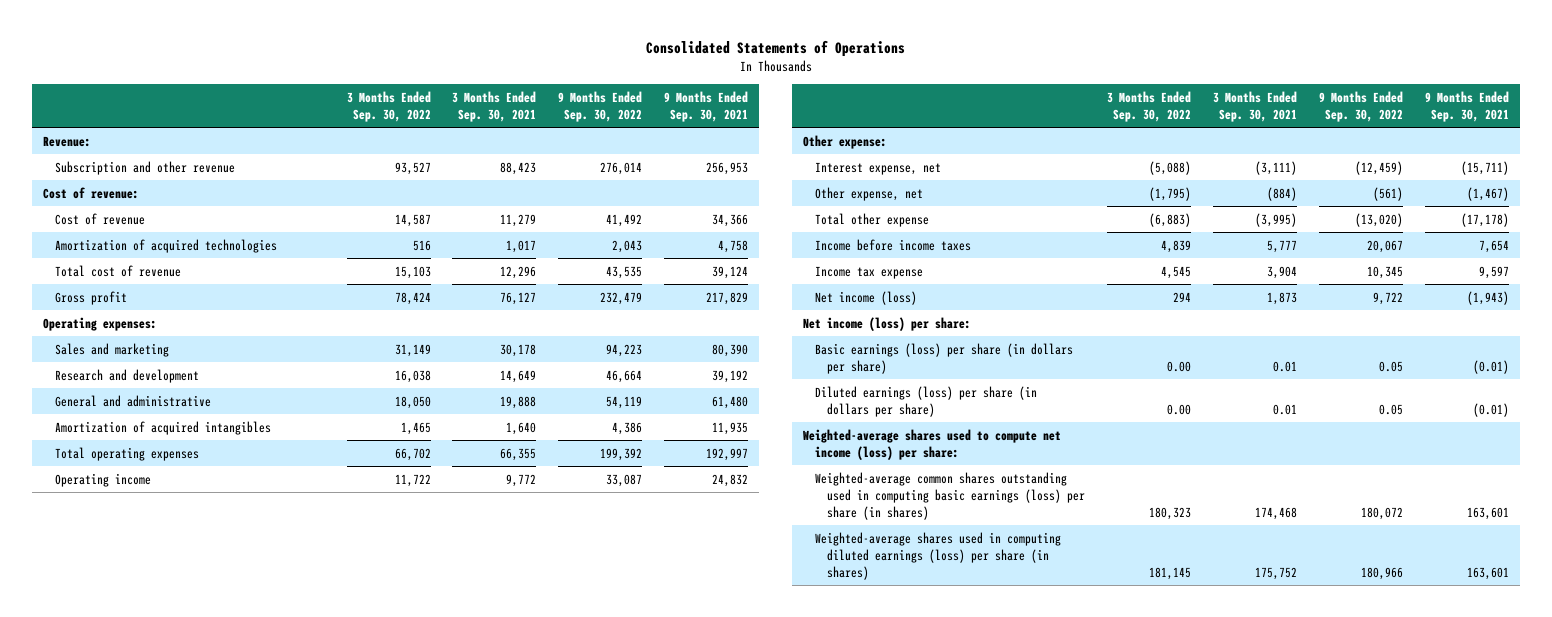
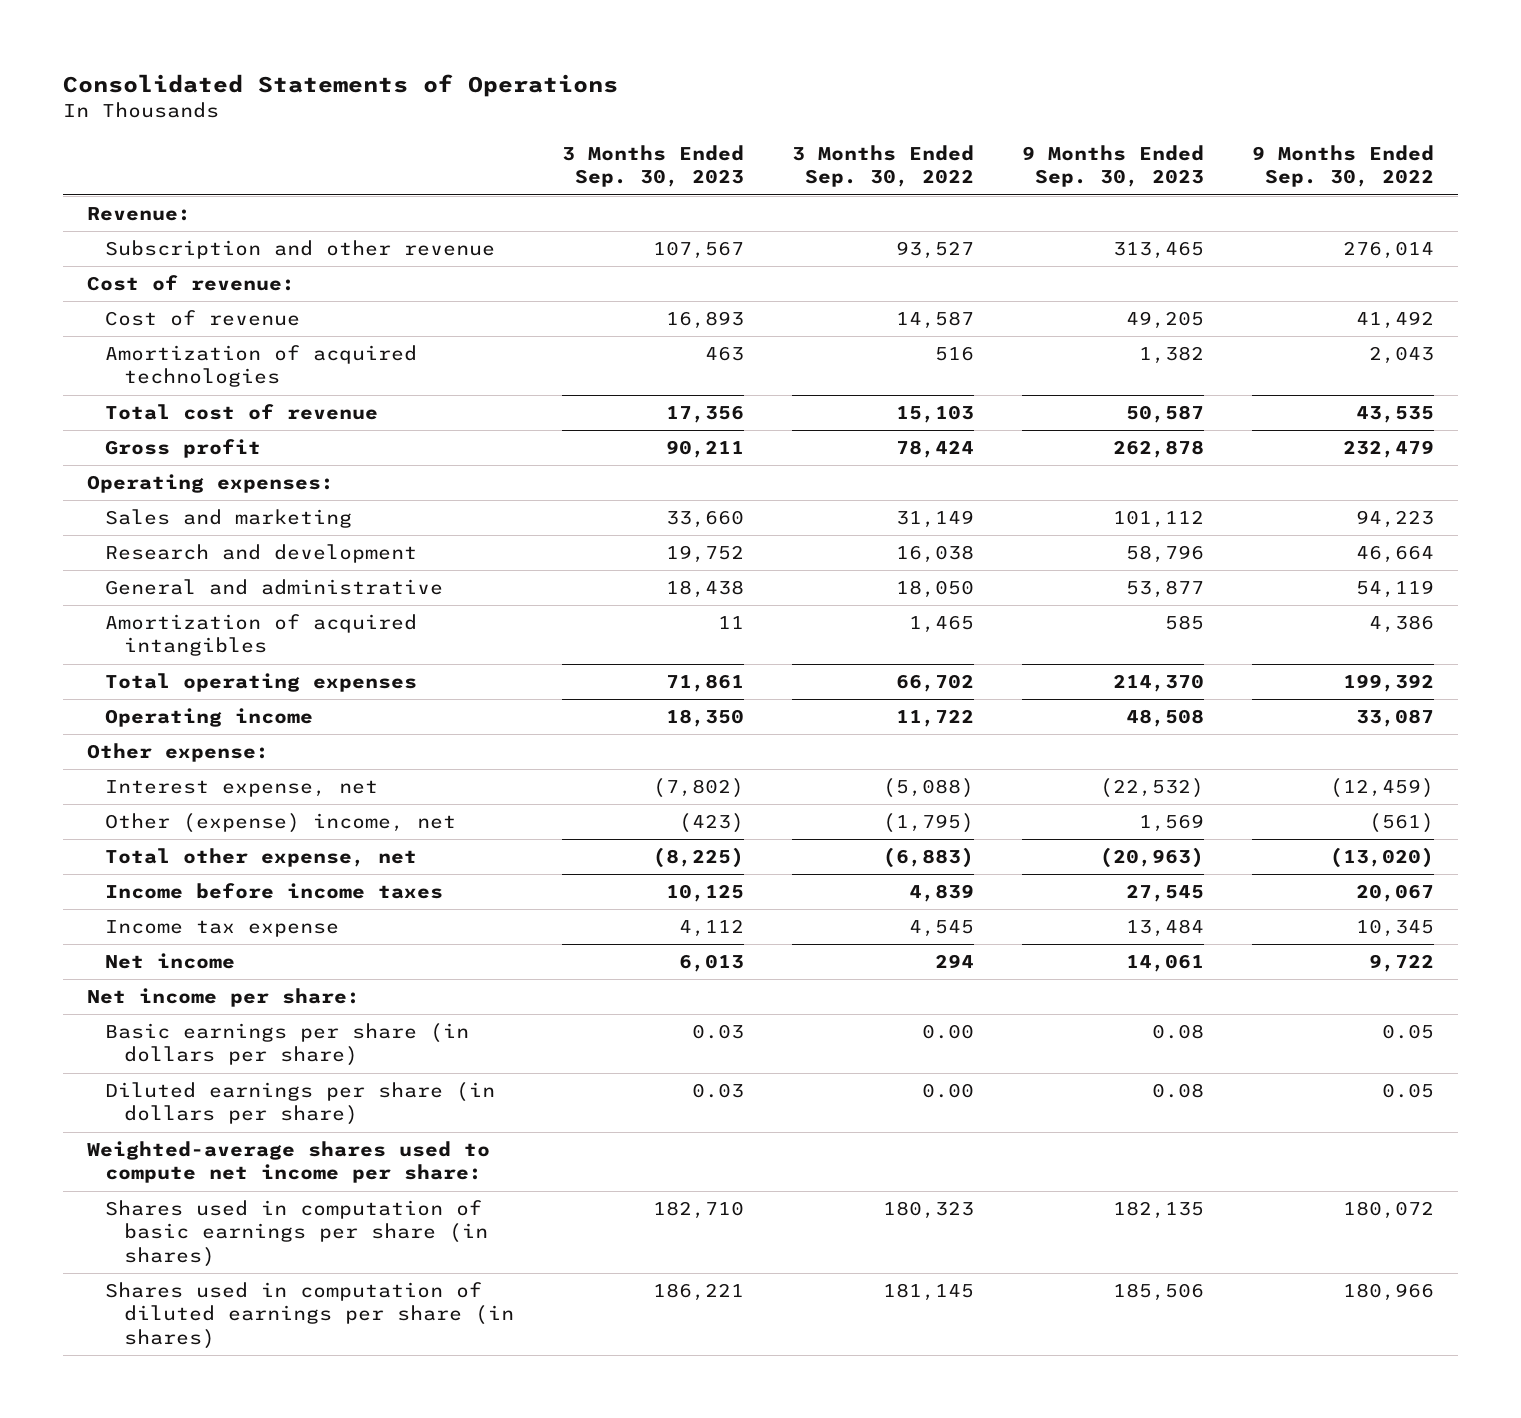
- | 3 Months Ended Sep. 30, 2022 | 3 Months Ended Sep. 30, 2021 | 9 Months Ended Sep. 30, 2022 | 9 Months Ended Sep. 30, 2021
+ | 3 Months Ended Sep. 30, 2023 | 3 Months Ended Sep. 30, 2022 | 9 Months Ended Sep. 30, 2023 | 9 Months Ended Sep. 30, 2022
- Other expense, net | (1,795) | (884) | (561) | (1,467)
- Total other expense | (6,883) | (3,995) | (13,020) | (17,178)
+ Other (expense) income, net | (423) | (1,795) | 1,569 | (561)
+ Total other expense, net | (8,225) | (6,883) | (20,963) | (13,020)
- Net income (loss) | 294 | 1,873 | 9,722 | (1,943)
- Net income (loss) per share:
- Basic earnings (loss) per share (in dollars per share) | 0.00 | 0.01 | 0.05 | (0.01)
- Diluted earnings (loss) per share (in dollars per share) | 0.00 | 0.01 | 0.05 | (0.01)
- Weighted-average shares used to compute net income (loss) per share:
- Weighted-average common shares outstanding used in computing basic earnings (loss) per share (in shares) | 180,323 | 174,468 | 180,072 | 163,601
- Weighted-average shares used in computing diluted earnings (loss) per share (in shares) | 181,145 | 175,752 | 180,966 | 163,601
+ Net income | 6,013 | 294 | 14,061 | 9,722
+ Net income per share:
+ Basic earnings per share (in dollars per share) | 0.03 | 0.00 | 0.08 | 0.05
+ Diluted earnings per share (in dollars per share) | 0.03 | 0.00 | 0.08 | 0.05
+ Weighted-average shares used to compute net income per share:
+ Shares used in computation of basic earnings per share (in shares) | 182,710 | 180,323 | 182,135 | 180,072
+ Shares used in computation of diluted earnings per share (in shares) | 186,221 | 181,145 | 185,506 | 180,966

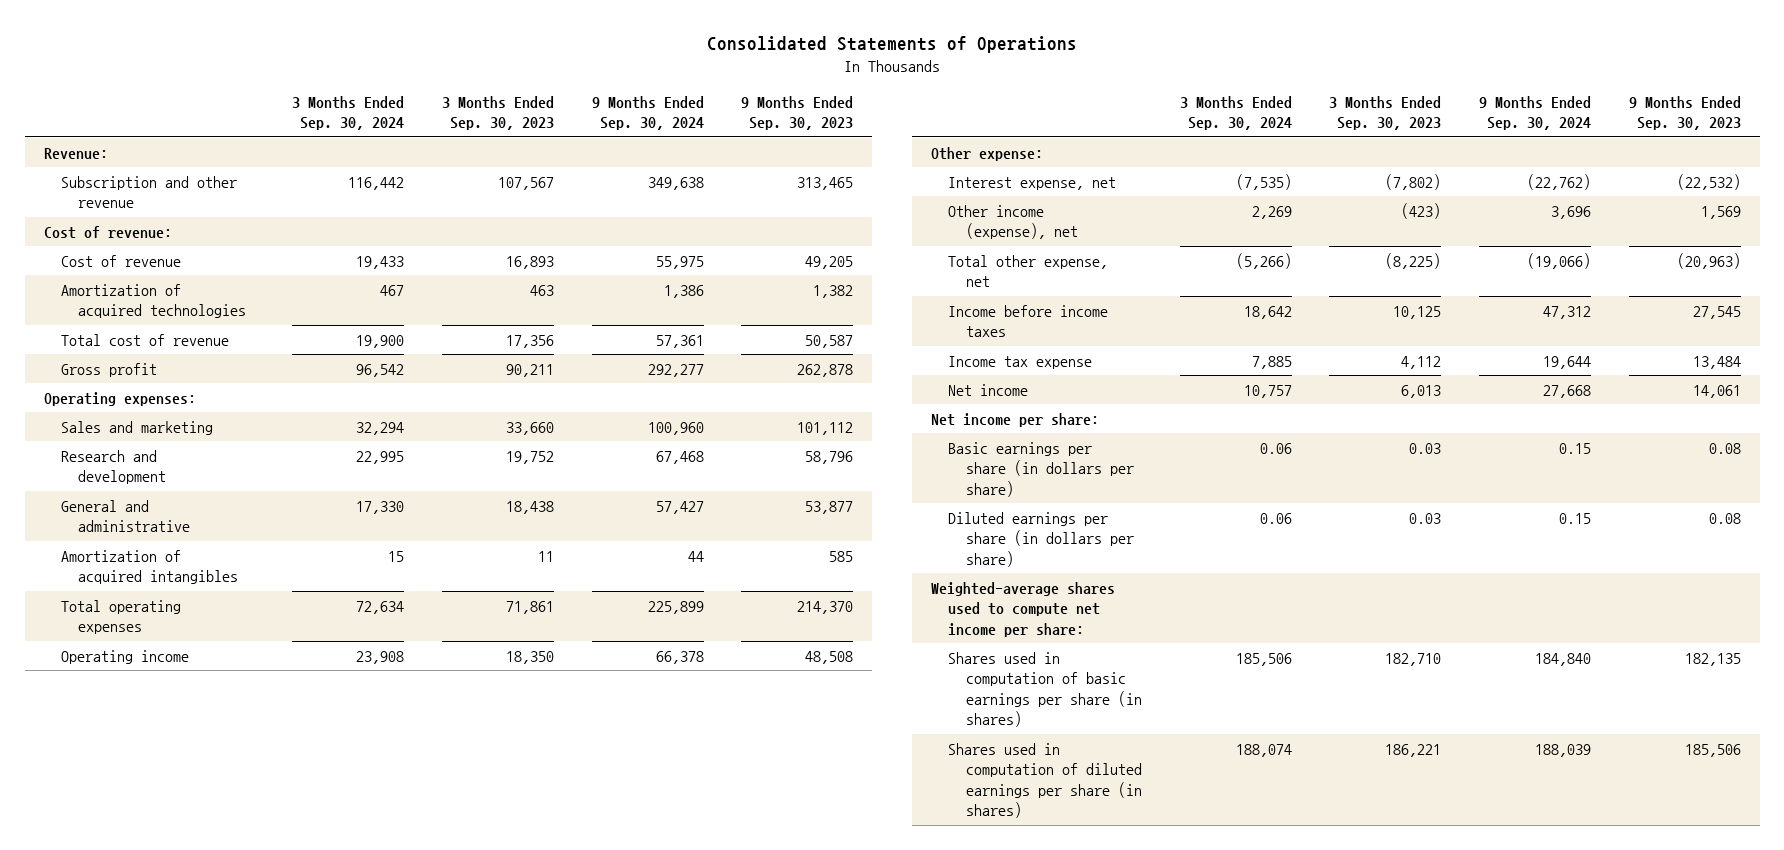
- | 3 Months Ended Sep. 30, 2023 | 3 Months Ended Sep. 30, 2022 | 9 Months Ended Sep. 30, 2023 | 9 Months Ended Sep. 30, 2022
+ | 3 Months Ended Sep. 30, 2024 | 3 Months Ended Sep. 30, 2023 | 9 Months Ended Sep. 30, 2024 | 9 Months Ended Sep. 30, 2023
- Other (expense) income, net | (423) | (1,795) | 1,569 | (561)
+ Other income (expense), net | 2,269 | (423) | 3,696 | 1,569

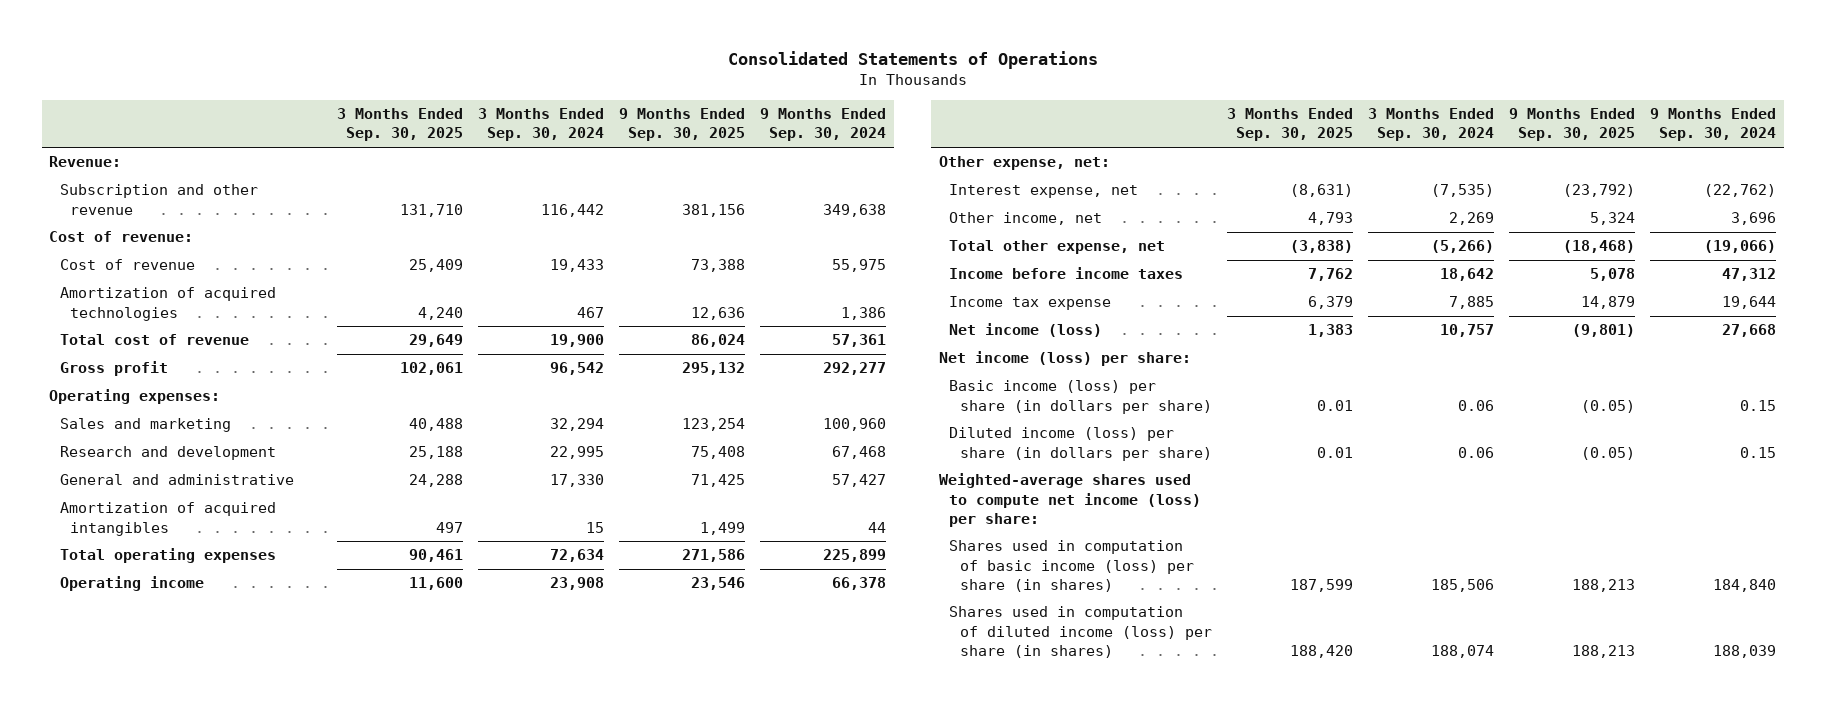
- | 3 Months Ended Sep. 30, 2024 | 3 Months Ended Sep. 30, 2023 | 9 Months Ended Sep. 30, 2024 | 9 Months Ended Sep. 30, 2023
+ | 3 Months Ended Sep. 30, 2025 | 3 Months Ended Sep. 30, 2024 | 9 Months Ended Sep. 30, 2025 | 9 Months Ended Sep. 30, 2024
- Other expense:
+ Other expense, net:
- Other income (expense), net | 2,269 | (423) | 3,696 | 1,569
+ Other income, net | 4,793 | 2,269 | 5,324 | 3,696
- Net income | 10,757 | 6,013 | 27,668 | 14,061
- Net income per share:
- Basic earnings per share (in dollars per share) | 0.06 | 0.03 | 0.15 | 0.08
- Diluted earnings per share (in dollars per share) | 0.06 | 0.03 | 0.15 | 0.08
- Weighted-average shares used to compute net income per share:
- Shares used in computation of basic earnings per share (in shares) | 185,506 | 182,710 | 184,840 | 182,135
- Shares used in computation of diluted earnings per share (in shares) | 188,074 | 186,221 | 188,039 | 185,506
+ Net income (loss) | 1,383 | 10,757 | (9,801) | 27,668
+ Net income (loss) per share:
+ Basic income (loss) per share (in dollars per share) | 0.01 | 0.06 | (0.05) | 0.15
+ Diluted income (loss) per share (in dollars per share) | 0.01 | 0.06 | (0.05) | 0.15
+ Weighted-average shares used to compute net income (loss) per share:
+ Shares used in computation of basic income (loss) per share (in shares) | 187,599 | 185,506 | 188,213 | 184,840
+ Shares used in computation of diluted income (loss) per share (in shares) | 188,420 | 188,074 | 188,213 | 188,039

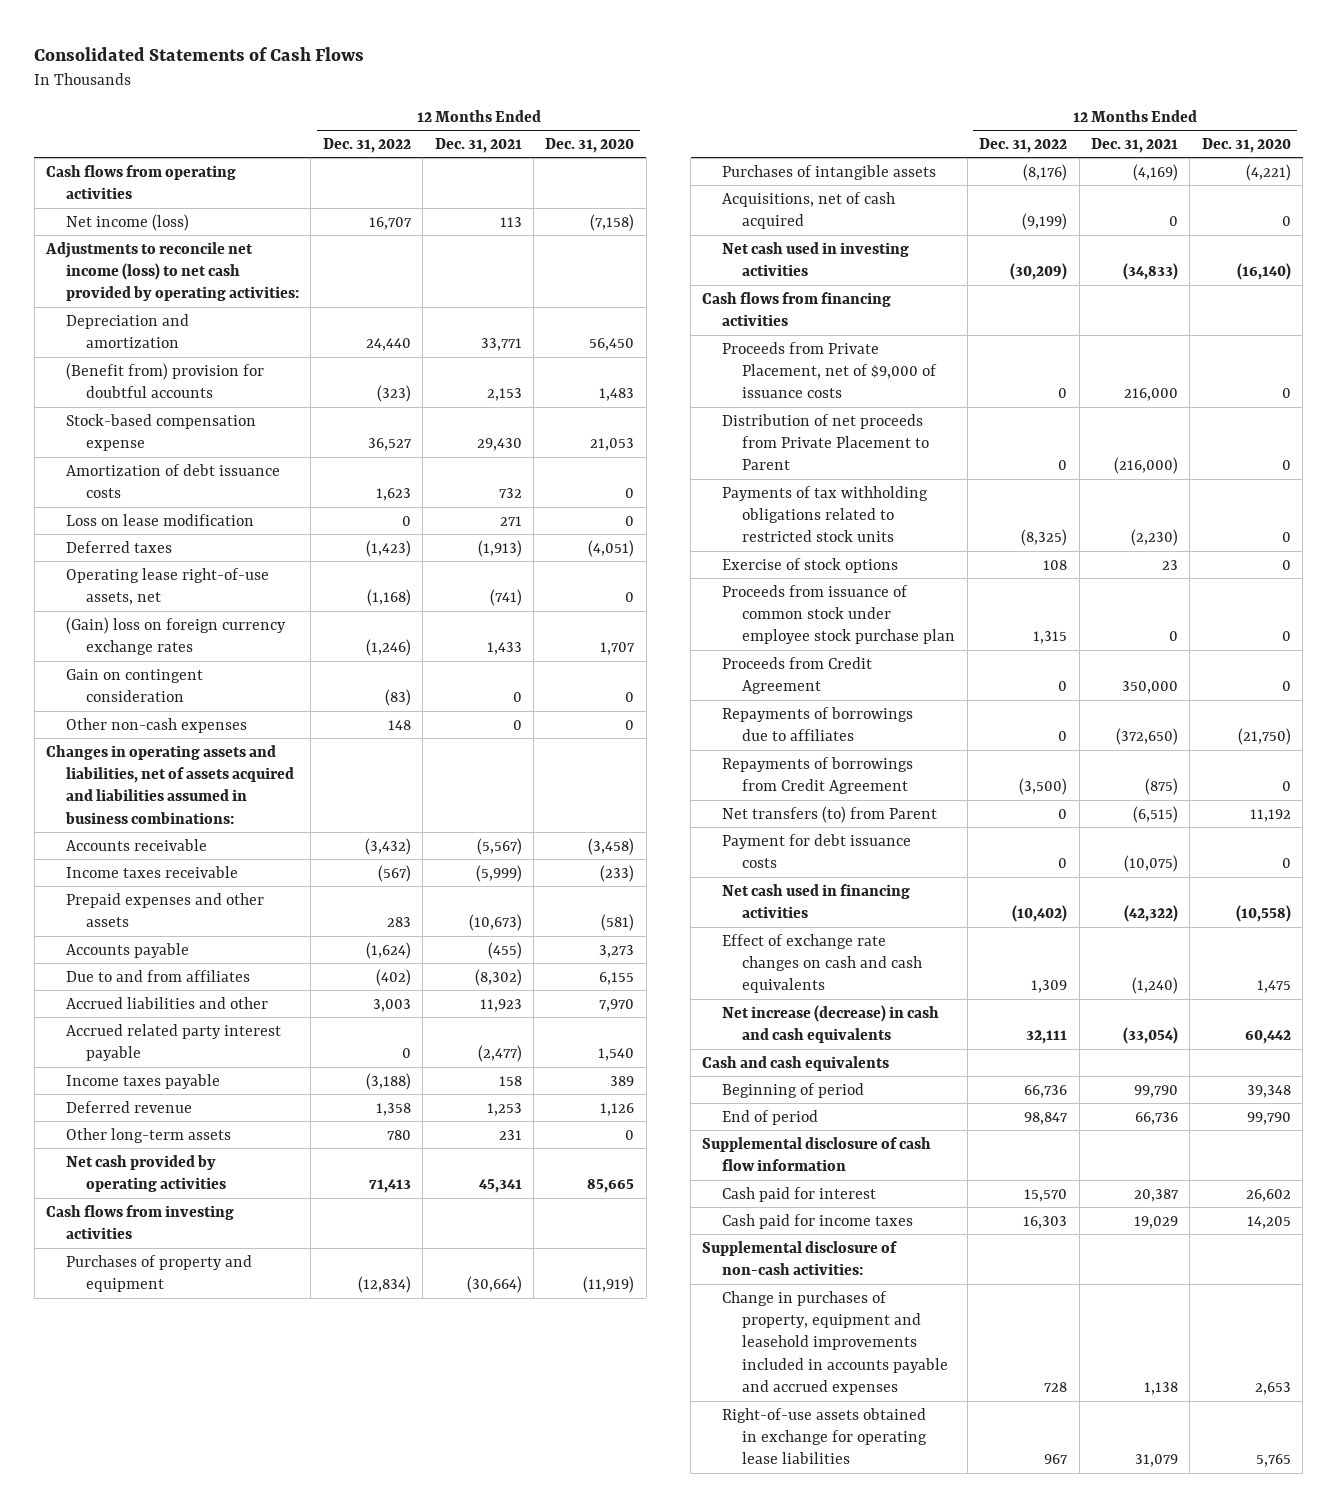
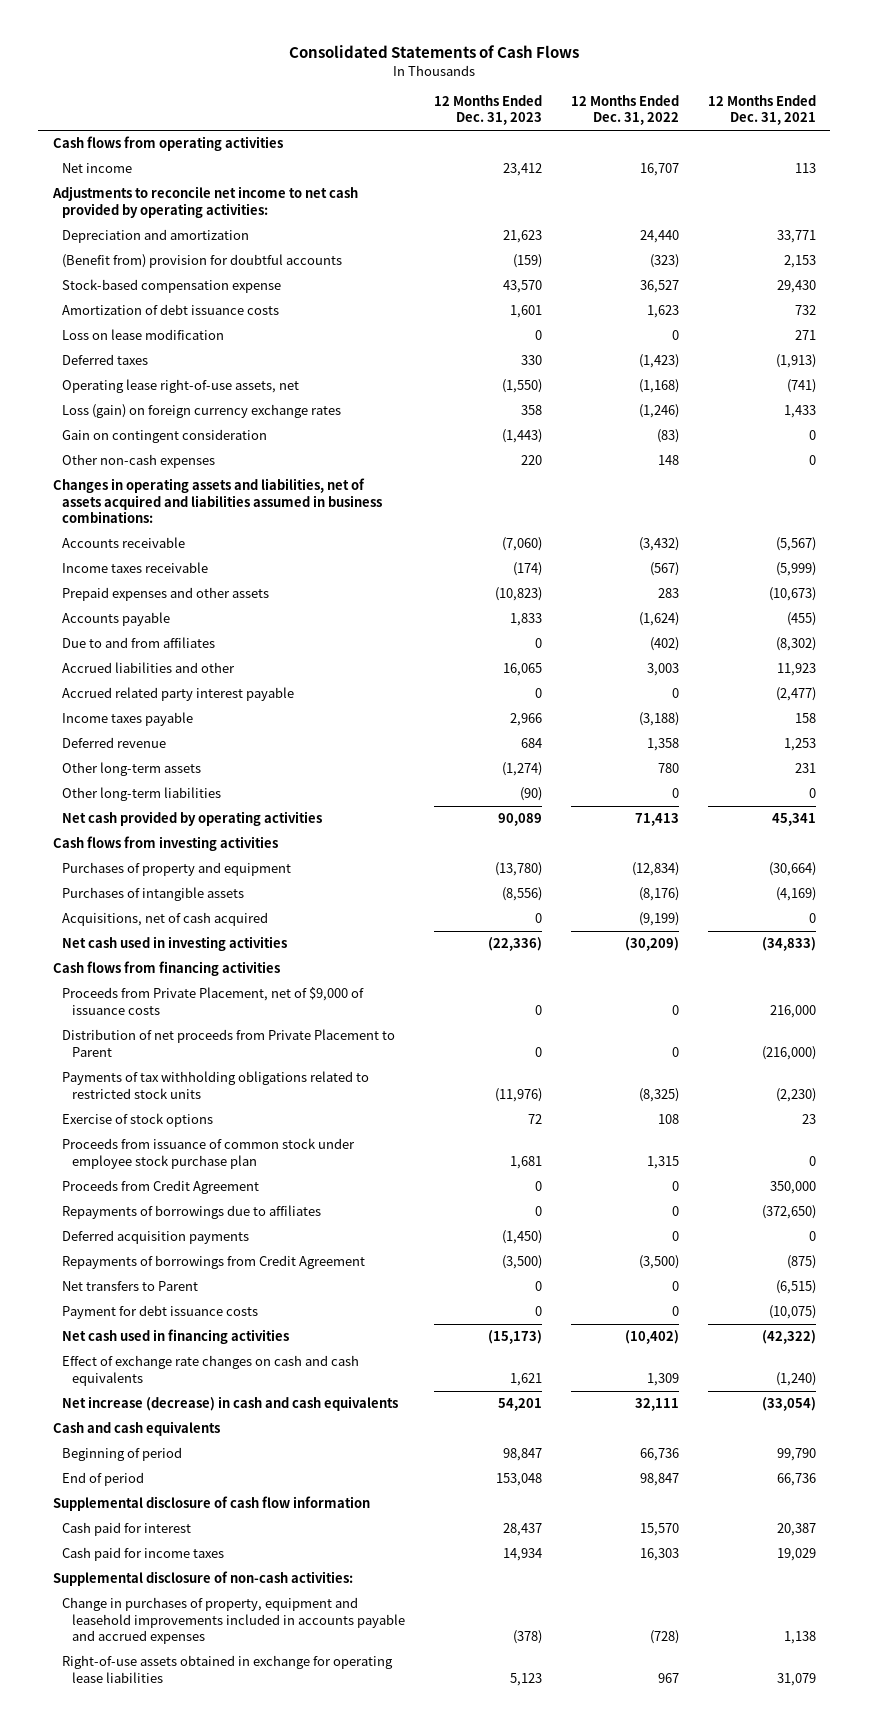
- | 12 Months Ended Dec. 31, 2022 | 12 Months Ended Dec. 31, 2021 | 12 Months Ended Dec. 31, 2020
+ | 12 Months Ended Dec. 31, 2023 | 12 Months Ended Dec. 31, 2022 | 12 Months Ended Dec. 31, 2021
- Net income (loss) | 16,707 | 113 | (7,158)
- Adjustments to reconcile net income (loss) to net cash provided by operating activities:
+ Net income | 23,412 | 16,707 | 113
+ Adjustments to reconcile net income to net cash provided by operating activities:
- (Gain) loss on foreign currency exchange rates | (1,246) | 1,433 | 1,707
+ Loss (gain) on foreign currency exchange rates | 358 | (1,246) | 1,433
+ Other long-term liabilities | (90) | 0 | 0
+ Deferred acquisition payments | (1,450) | 0 | 0
- Net transfers (to) from Parent | 0 | (6,515) | 11,192
+ Net transfers to Parent | 0 | 0 | (6,515)
- Change in purchases of property, equipment and leasehold improvements included in accounts payable and accrued expenses | 728 | 1,138 | 2,653
+ Change in purchases of property, equipment and leasehold improvements included in accounts payable and accrued expenses | (378) | (728) | 1,138

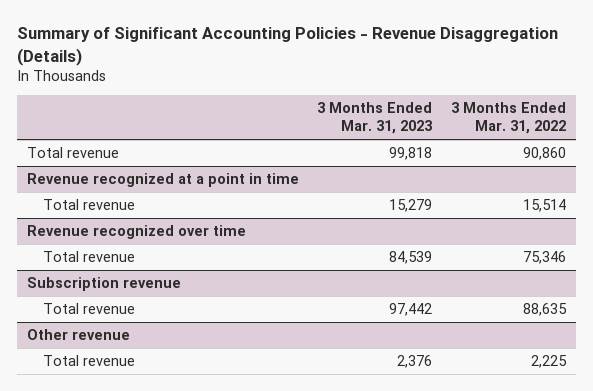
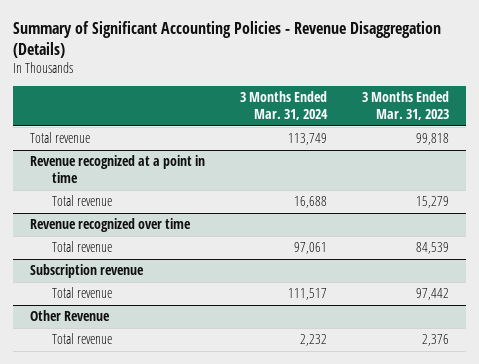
- | 3 Months Ended Mar. 31, 2023 | 3 Months Ended Mar. 31, 2022
+ | 3 Months Ended Mar. 31, 2024 | 3 Months Ended Mar. 31, 2023
- Other revenue
+ Other Revenue

